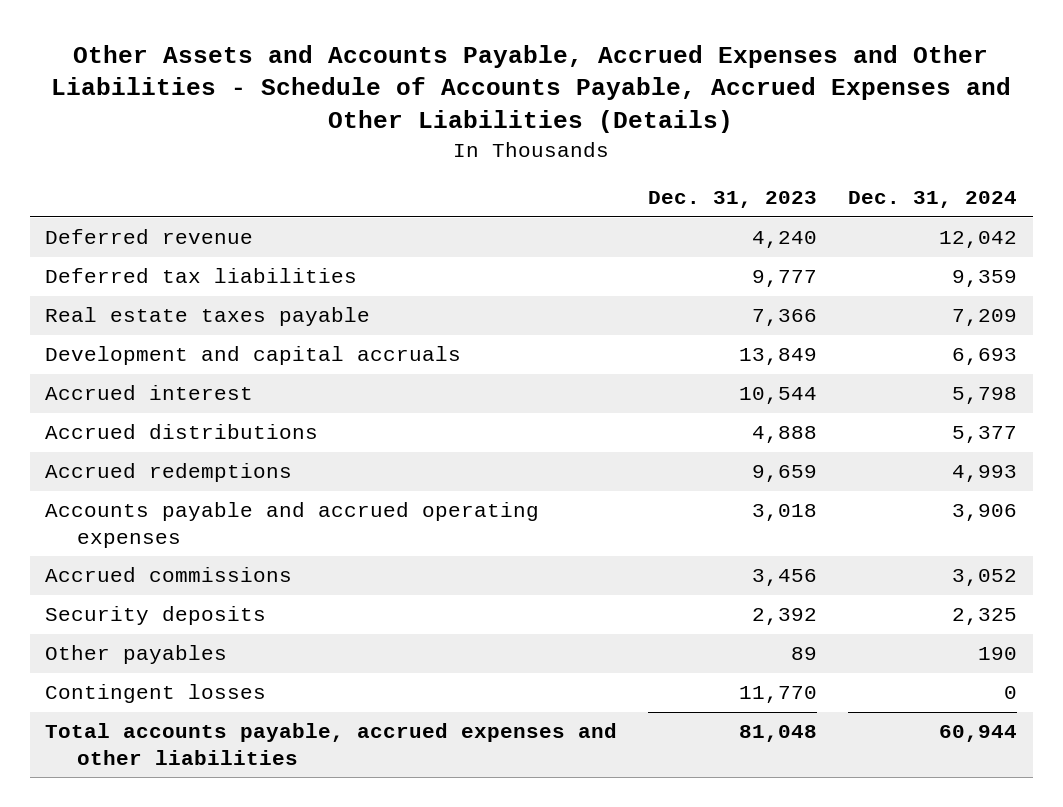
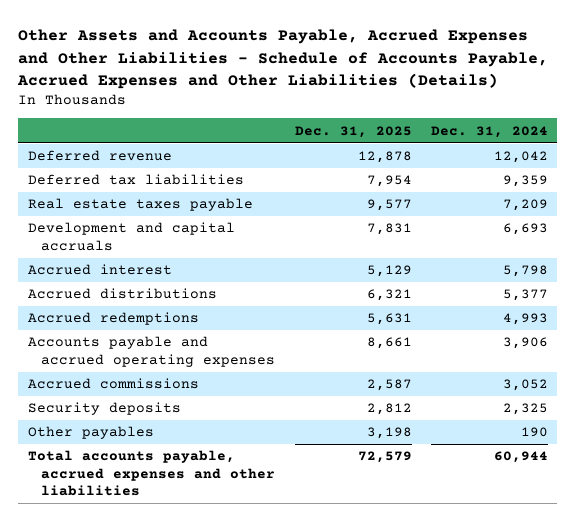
- | Dec. 31, 2023 | Dec. 31, 2024
+ | Dec. 31, 2025 | Dec. 31, 2024
- Contingent losses | 11,770 | 0

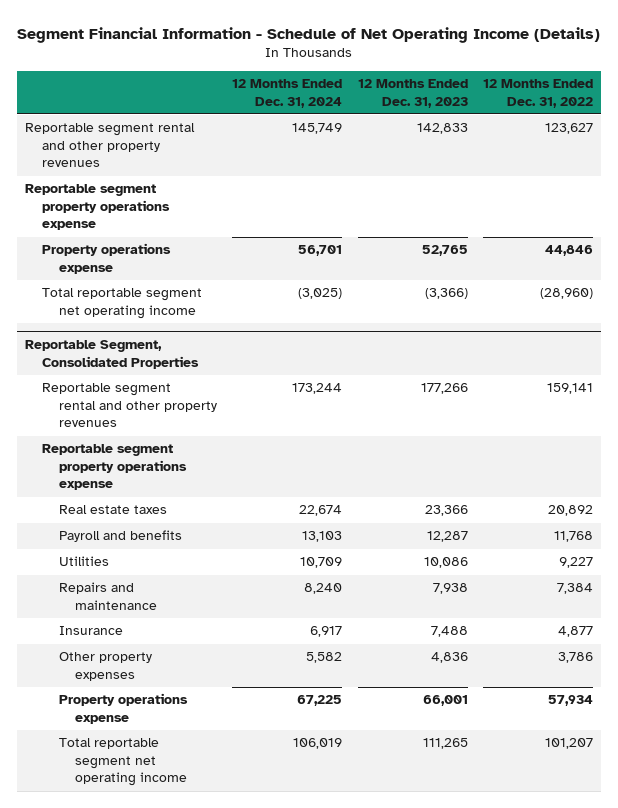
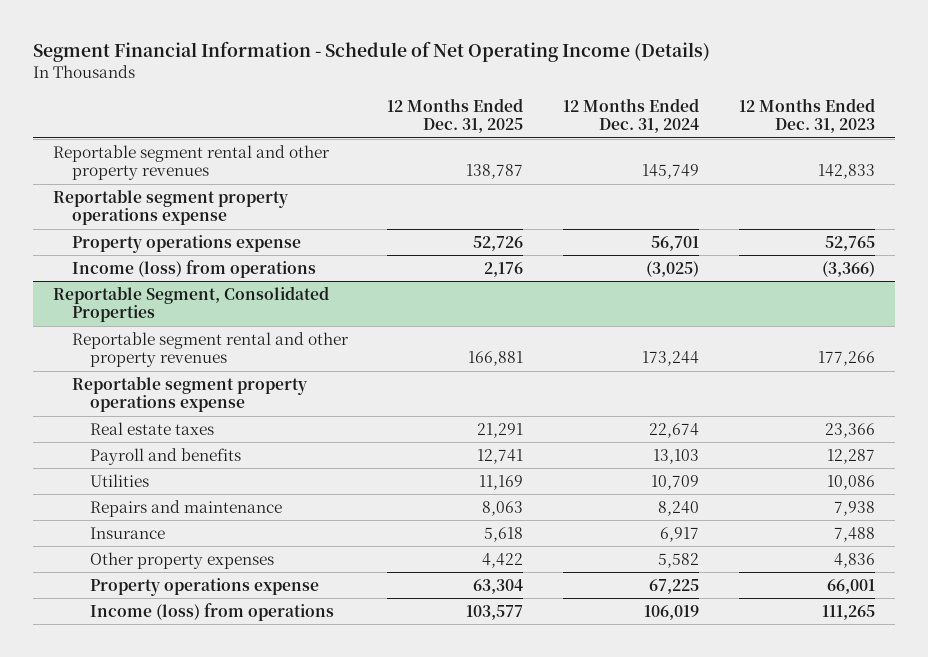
- | 12 Months Ended Dec. 31, 2024 | 12 Months Ended Dec. 31, 2023 | 12 Months Ended Dec. 31, 2022
+ | 12 Months Ended Dec. 31, 2025 | 12 Months Ended Dec. 31, 2024 | 12 Months Ended Dec. 31, 2023
- Total reportable segment net operating income | (3,025) | (3,366) | (28,960)
+ Income (loss) from operations | 2,176 | (3,025) | (3,366)
@ Reportable Segment, Consolidated Properties
- Total reportable segment net operating income | 106,019 | 111,265 | 101,207
+ Income (loss) from operations | 103,577 | 106,019 | 111,265

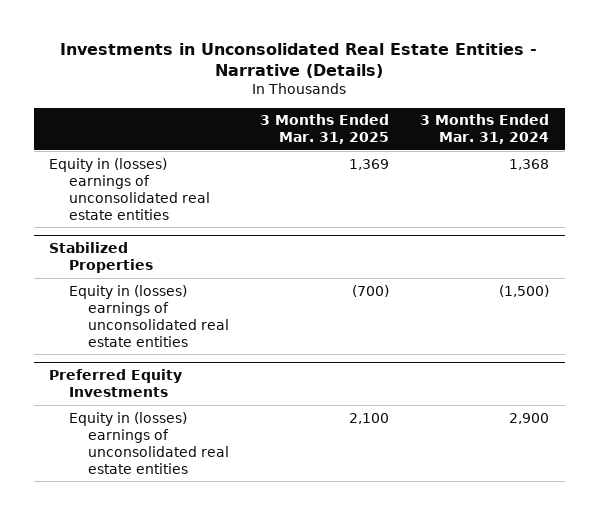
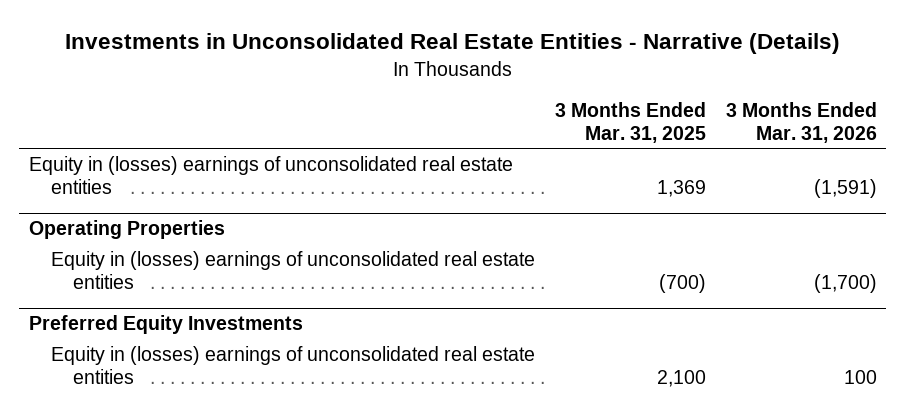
- | 3 Months Ended Mar. 31, 2025 | 3 Months Ended Mar. 31, 2024
+ | 3 Months Ended Mar. 31, 2025 | 3 Months Ended Mar. 31, 2026
- Stabilized Properties
+ Operating Properties

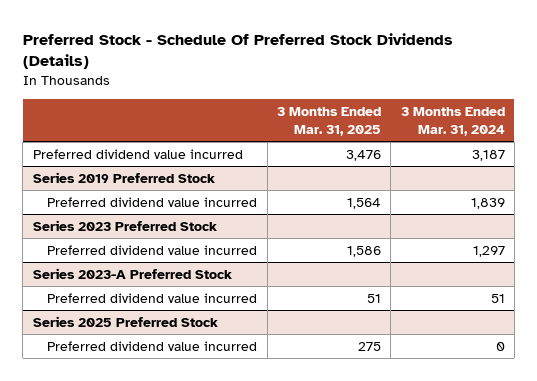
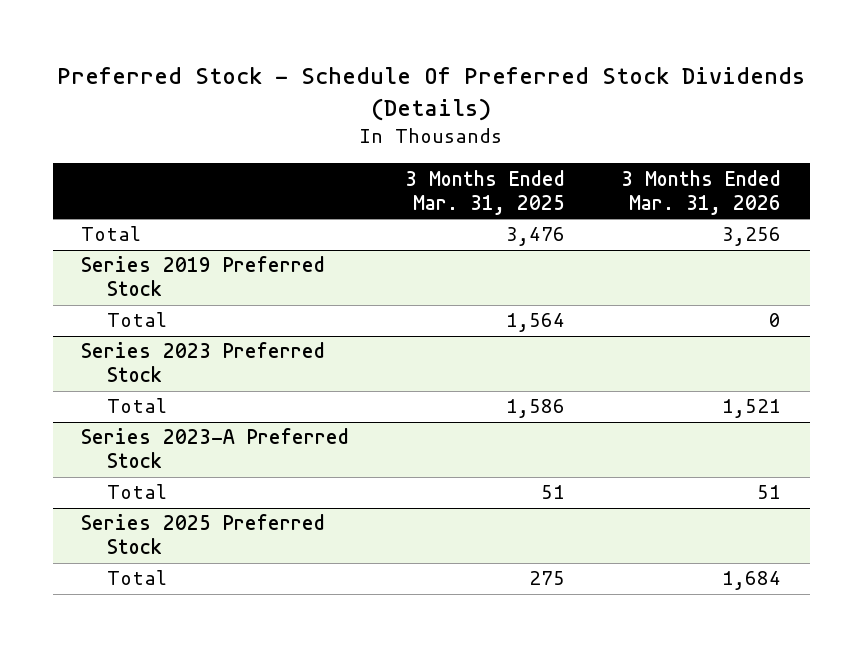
- | 3 Months Ended Mar. 31, 2025 | 3 Months Ended Mar. 31, 2024
+ | 3 Months Ended Mar. 31, 2025 | 3 Months Ended Mar. 31, 2026
- Preferred dividend value incurred | 3,476 | 3,187
+ Total | 3,476 | 3,256
@ Series 2019 Preferred Stock
- Preferred dividend value incurred | 1,564 | 1,839
+ Total | 1,564 | 0
@ Series 2023 Preferred Stock
- Preferred dividend value incurred | 1,586 | 1,297
+ Total | 1,586 | 1,521
@ Series 2023-A Preferred Stock
- Preferred dividend value incurred | 51 | 51
+ Total | 51 | 51
@ Series 2025 Preferred Stock
- Preferred dividend value incurred | 275 | 0
+ Total | 275 | 1,684

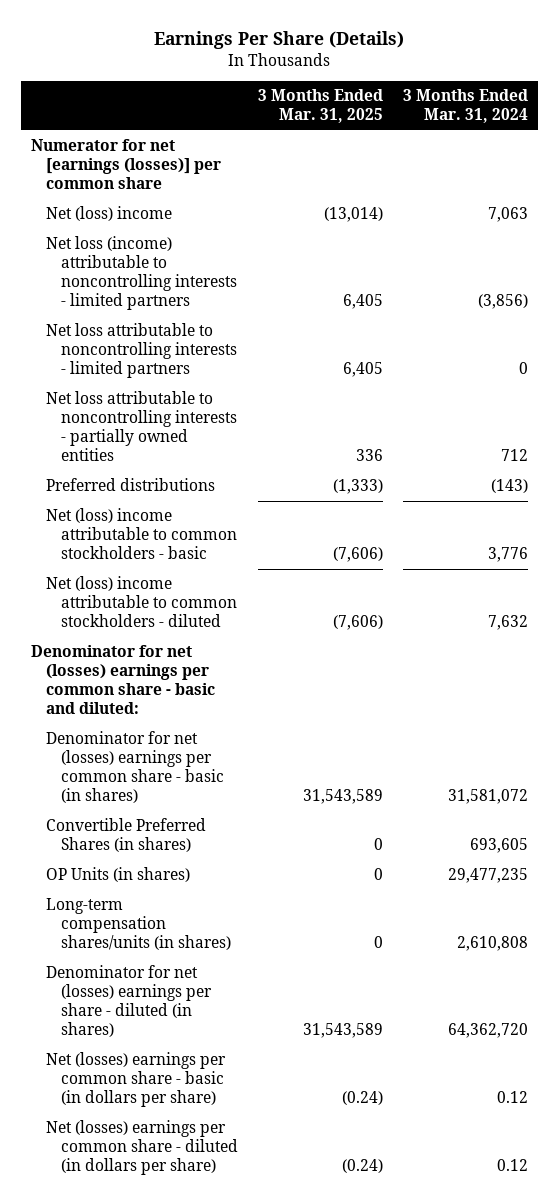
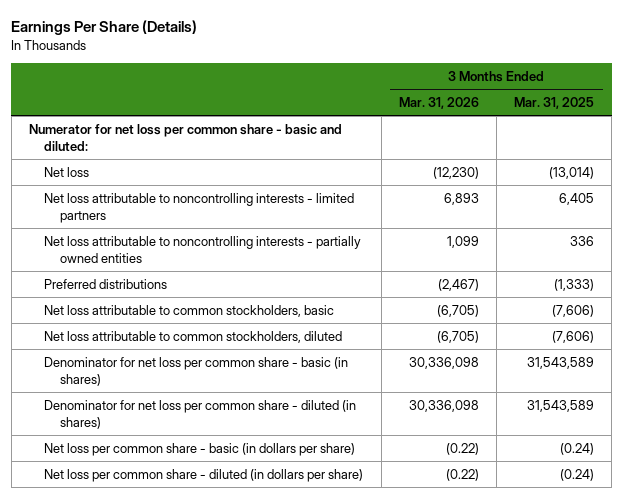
- | 3 Months Ended Mar. 31, 2025 | 3 Months Ended Mar. 31, 2024
+ | 3 Months Ended Mar. 31, 2026 | 3 Months Ended Mar. 31, 2025
- Numerator for net [earnings (losses)] per common share
- Net (loss) income | (13,014) | 7,063
- Net loss (income) attributable to noncontrolling interests - limited partners | 6,405 | (3,856)
+ Numerator for net loss per common share - basic and diluted:
+ Net loss | (12,230) | (13,014)
- Net (loss) income attributable to common stockholders - basic | (7,606) | 3,776
- Net (loss) income attributable to common stockholders - diluted | (7,606) | 7,632
- Denominator for net (losses) earnings per common share - basic and diluted:
- Denominator for net (losses) earnings per common share - basic (in shares) | 31,543,589 | 31,581,072
- Convertible Preferred Shares (in shares) | 0 | 693,605
- OP Units (in shares) | 0 | 29,477,235
- Long-term compensation shares/units (in shares) | 0 | 2,610,808
- Denominator for net (losses) earnings per share - diluted (in shares) | 31,543,589 | 64,362,720
- Net (losses) earnings per common share - basic (in dollars per share) | (0.24) | 0.12
- Net (losses) earnings per common share - diluted (in dollars per share) | (0.24) | 0.12
+ Net loss attributable to common stockholders, basic | (6,705) | (7,606)
+ Net loss attributable to common stockholders, diluted | (6,705) | (7,606)
+ Denominator for net loss per common share - basic (in shares) | 30,336,098 | 31,543,589
+ Denominator for net loss per common share - diluted (in shares) | 30,336,098 | 31,543,589
+ Net loss per common share - basic (in dollars per share) | (0.22) | (0.24)
+ Net loss per common share - diluted (in dollars per share) | (0.22) | (0.24)

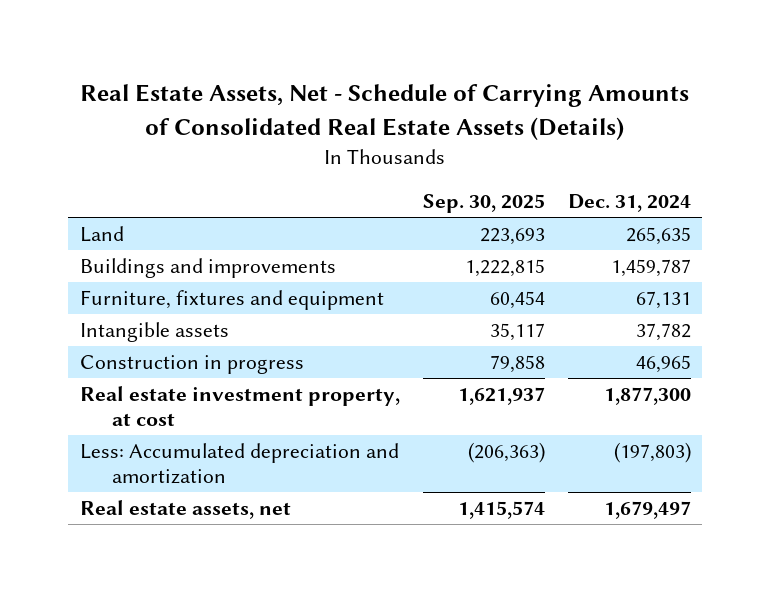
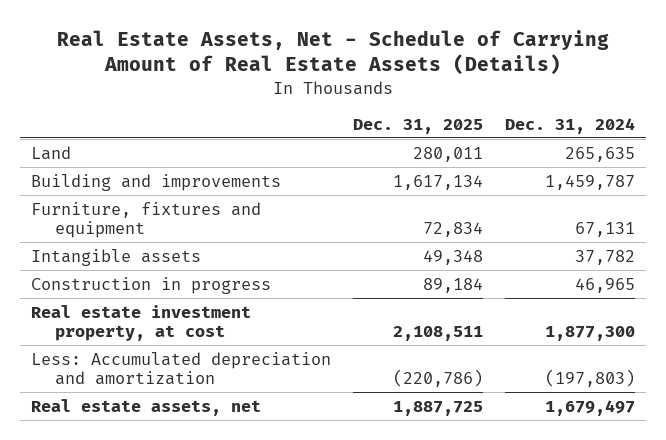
- Real Estate Assets, Net - Schedule of Carrying Amounts of Consolidated Real Estate Assets (Details)
+ Real Estate Assets, Net - Schedule of Carrying Amount of Real Estate Assets (Details)
- | Sep. 30, 2025 | Dec. 31, 2024
+ | Dec. 31, 2025 | Dec. 31, 2024
- Buildings and improvements | 1,222,815 | 1,459,787
+ Building and improvements | 1,617,134 | 1,459,787

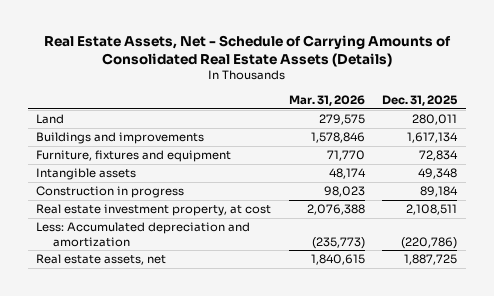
- Real Estate Assets, Net - Schedule of Carrying Amount of Real Estate Assets (Details)
+ Real Estate Assets, Net - Schedule of Carrying Amounts of Consolidated Real Estate Assets (Details)
- | Dec. 31, 2025 | Dec. 31, 2024
+ | Mar. 31, 2026 | Dec. 31, 2025
- Building and improvements | 1,617,134 | 1,459,787
+ Buildings and improvements | 1,578,846 | 1,617,134

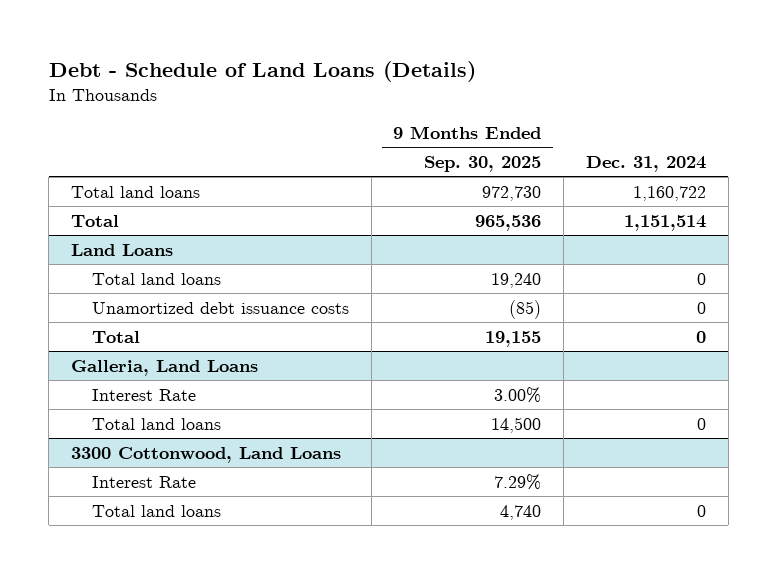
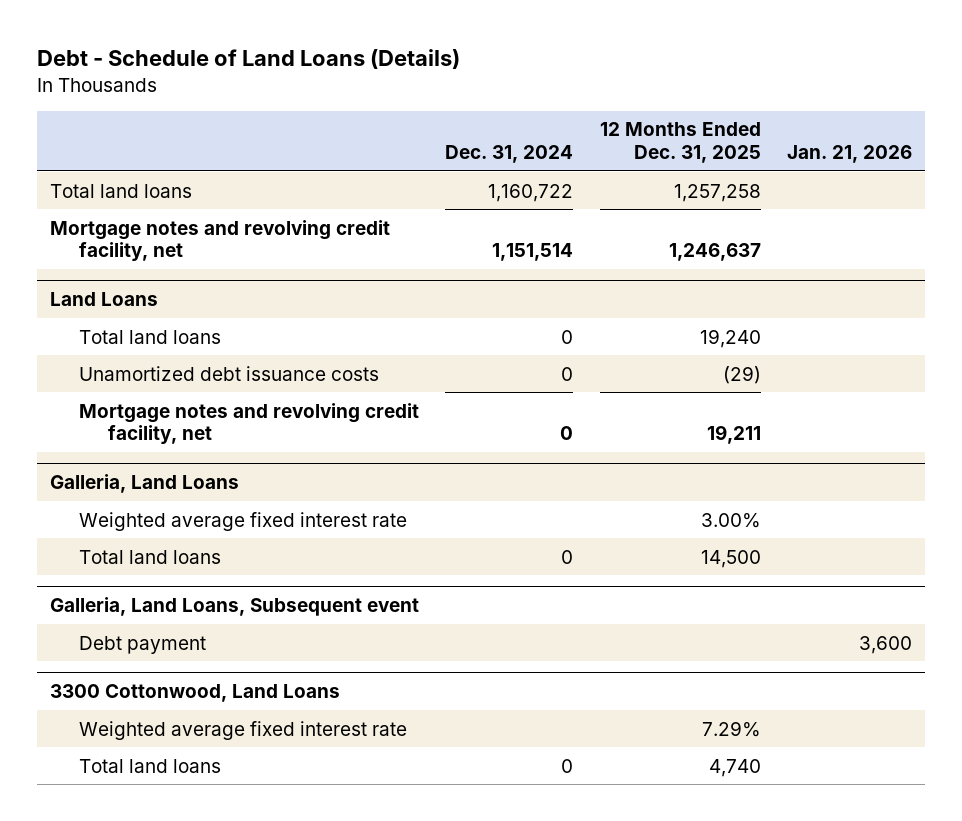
- | 9 Months Ended Sep. 30, 2025 | Dec. 31, 2024
+ | Dec. 31, 2024 | 12 Months Ended Dec. 31, 2025 | Jan. 21, 2026
- Total | 965,536 | 1,151,514
+ Mortgage notes and revolving credit facility, net | 1,151,514 | 1,246,637 |
@ Land Loans
- Total | 19,155 | 0
+ Mortgage notes and revolving credit facility, net | 0 | 19,211 |
@ Galleria, Land Loans
- Interest Rate | 3.00% |
+ Weighted average fixed interest rate | | 3.00% |
+ Galleria, Land Loans, Subsequent event
+ Debt payment | | | 3,600
@ 3300 Cottonwood, Land Loans
- Interest Rate | 7.29% |
+ Weighted average fixed interest rate | | 7.29% |

